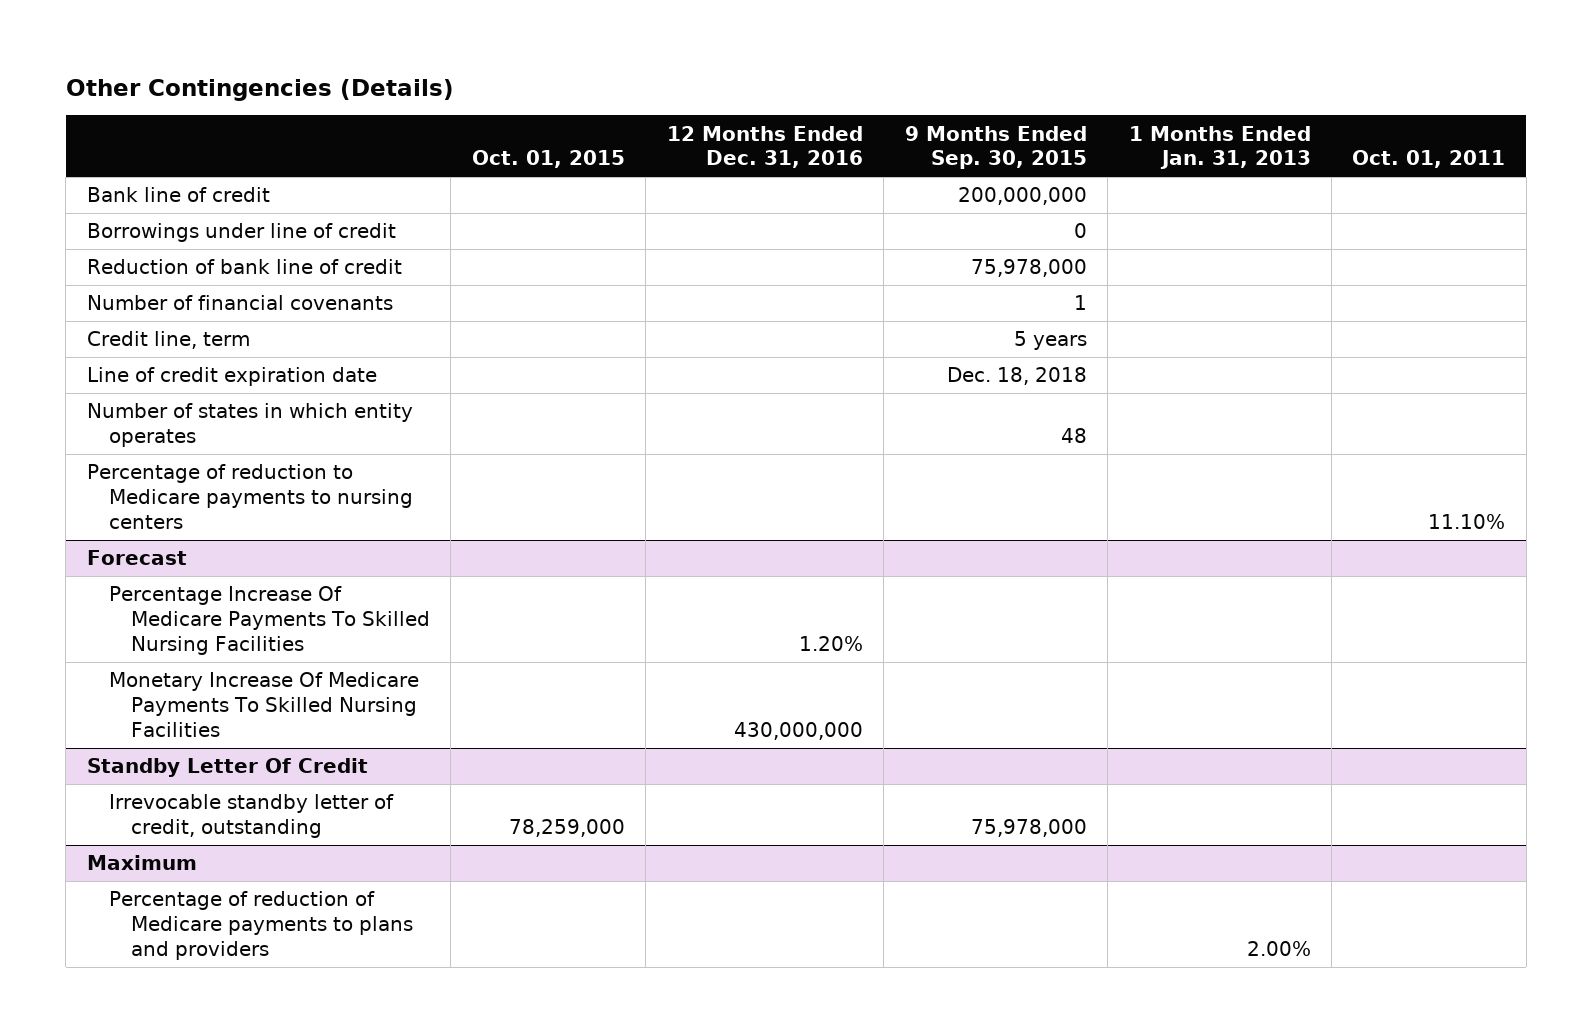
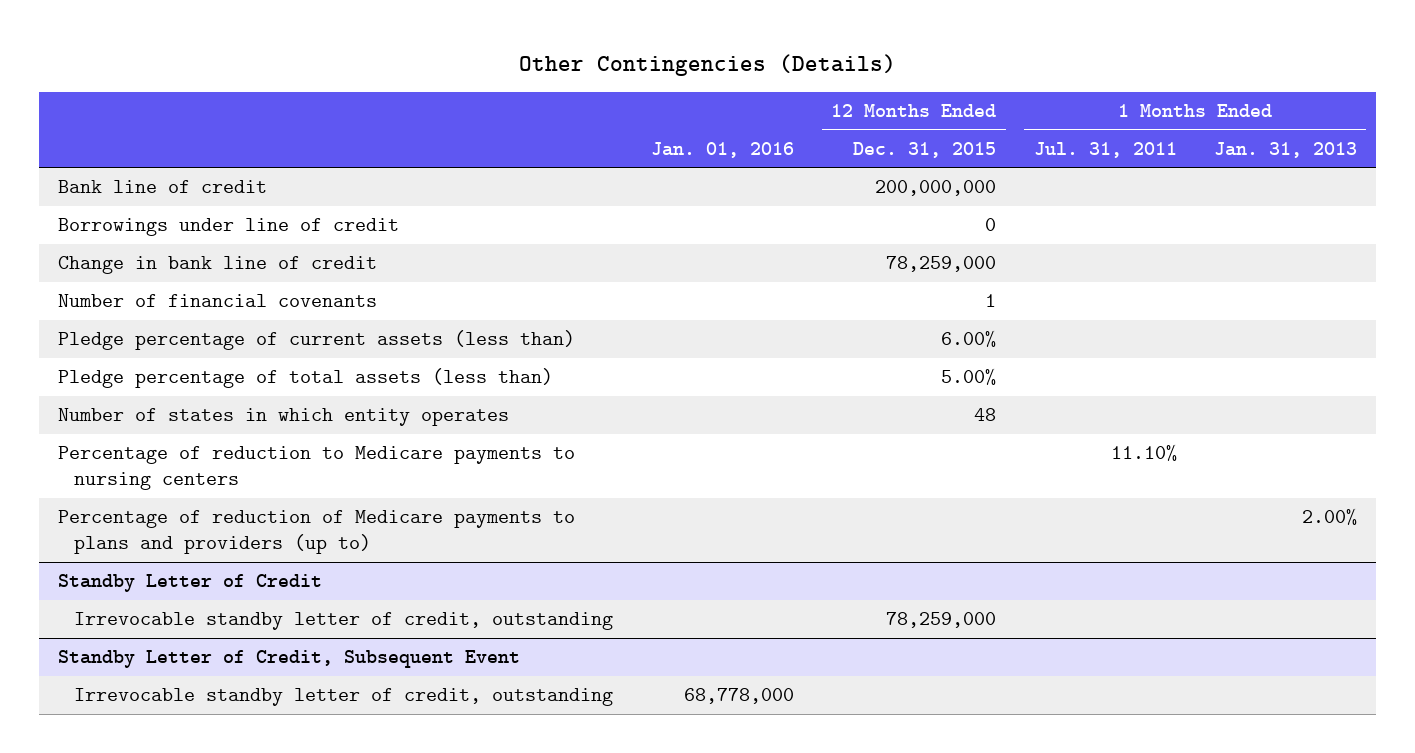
- | Oct. 01, 2015 | 12 Months Ended Dec. 31, 2016 | 9 Months Ended Sep. 30, 2015 | 1 Months Ended Jan. 31, 2013 | Oct. 01, 2011
+ | Jan. 01, 2016 | 12 Months Ended Dec. 31, 2015 | 1 Months Ended Jul. 31, 2011 | 1 Months Ended Jan. 31, 2013
- Reduction of bank line of credit | | | 75,978,000 | |
+ Change in bank line of credit | | 78,259,000 | |
- Credit line, term | | | 5 years | |
- Line of credit expiration date | | | Dec. 18, 2018 | |
+ Pledge percentage of current assets (less than) | | 6.00% | |
+ Pledge percentage of total assets (less than) | | 5.00% | |
- Forecast
- Percentage Increase Of Medicare Payments To Skilled Nursing Facilities | | 1.20% | | |
- Monetary Increase Of Medicare Payments To Skilled Nursing Facilities | | 430,000,000 | | |
- Standby Letter Of Credit
+ Percentage of reduction of Medicare payments to plans and providers (up to) | | | | 2.00%
+ Standby Letter of Credit
- Maximum
- Percentage of reduction of Medicare payments to plans and providers | | | | 2.00% |
+ Standby Letter of Credit, Subsequent Event
+ Irrevocable standby letter of credit, outstanding | 68,778,000 | | |

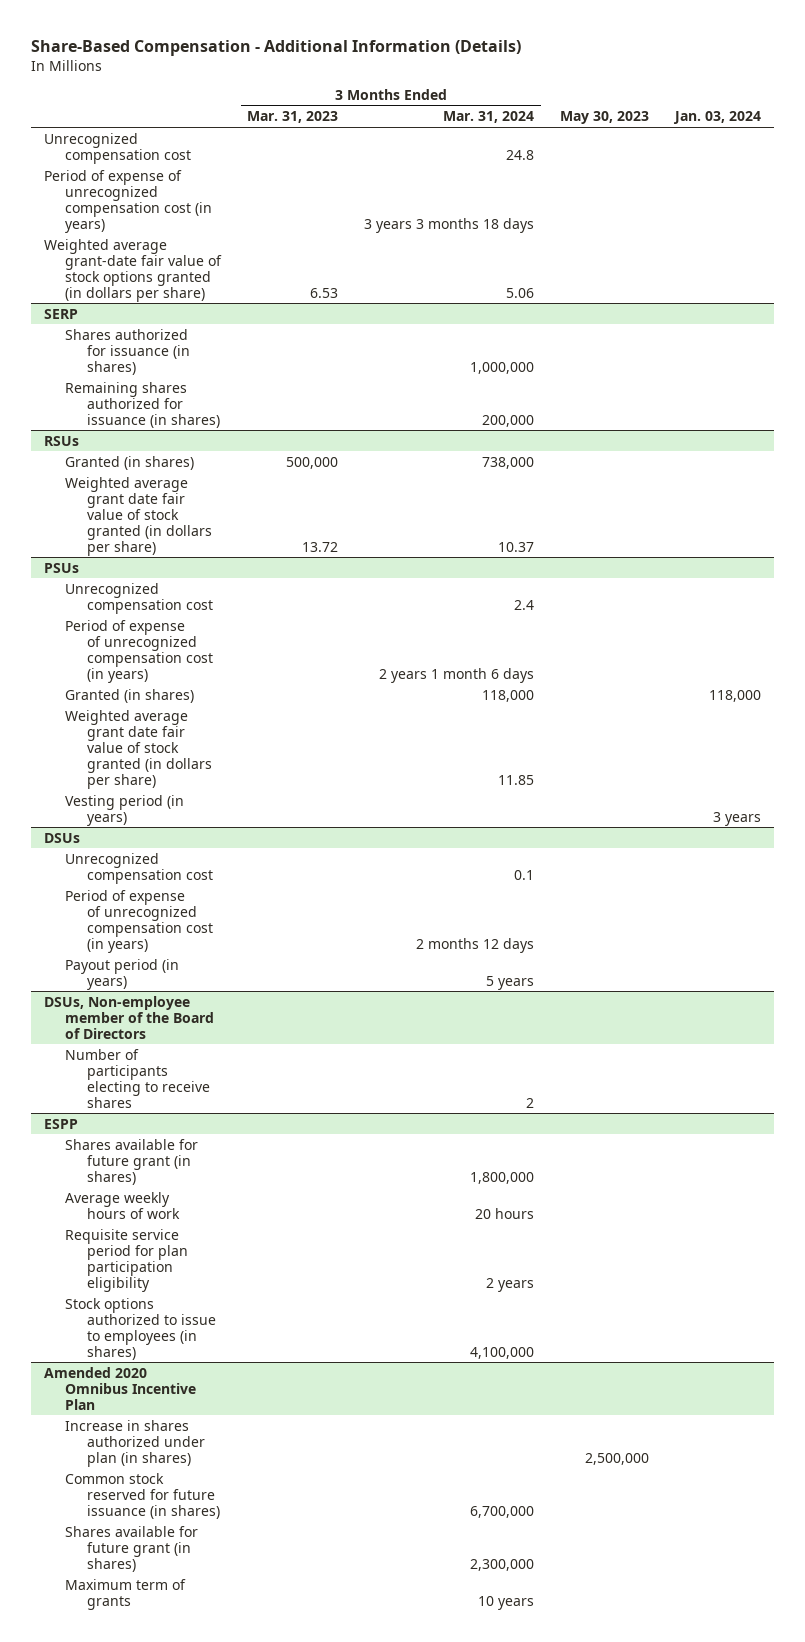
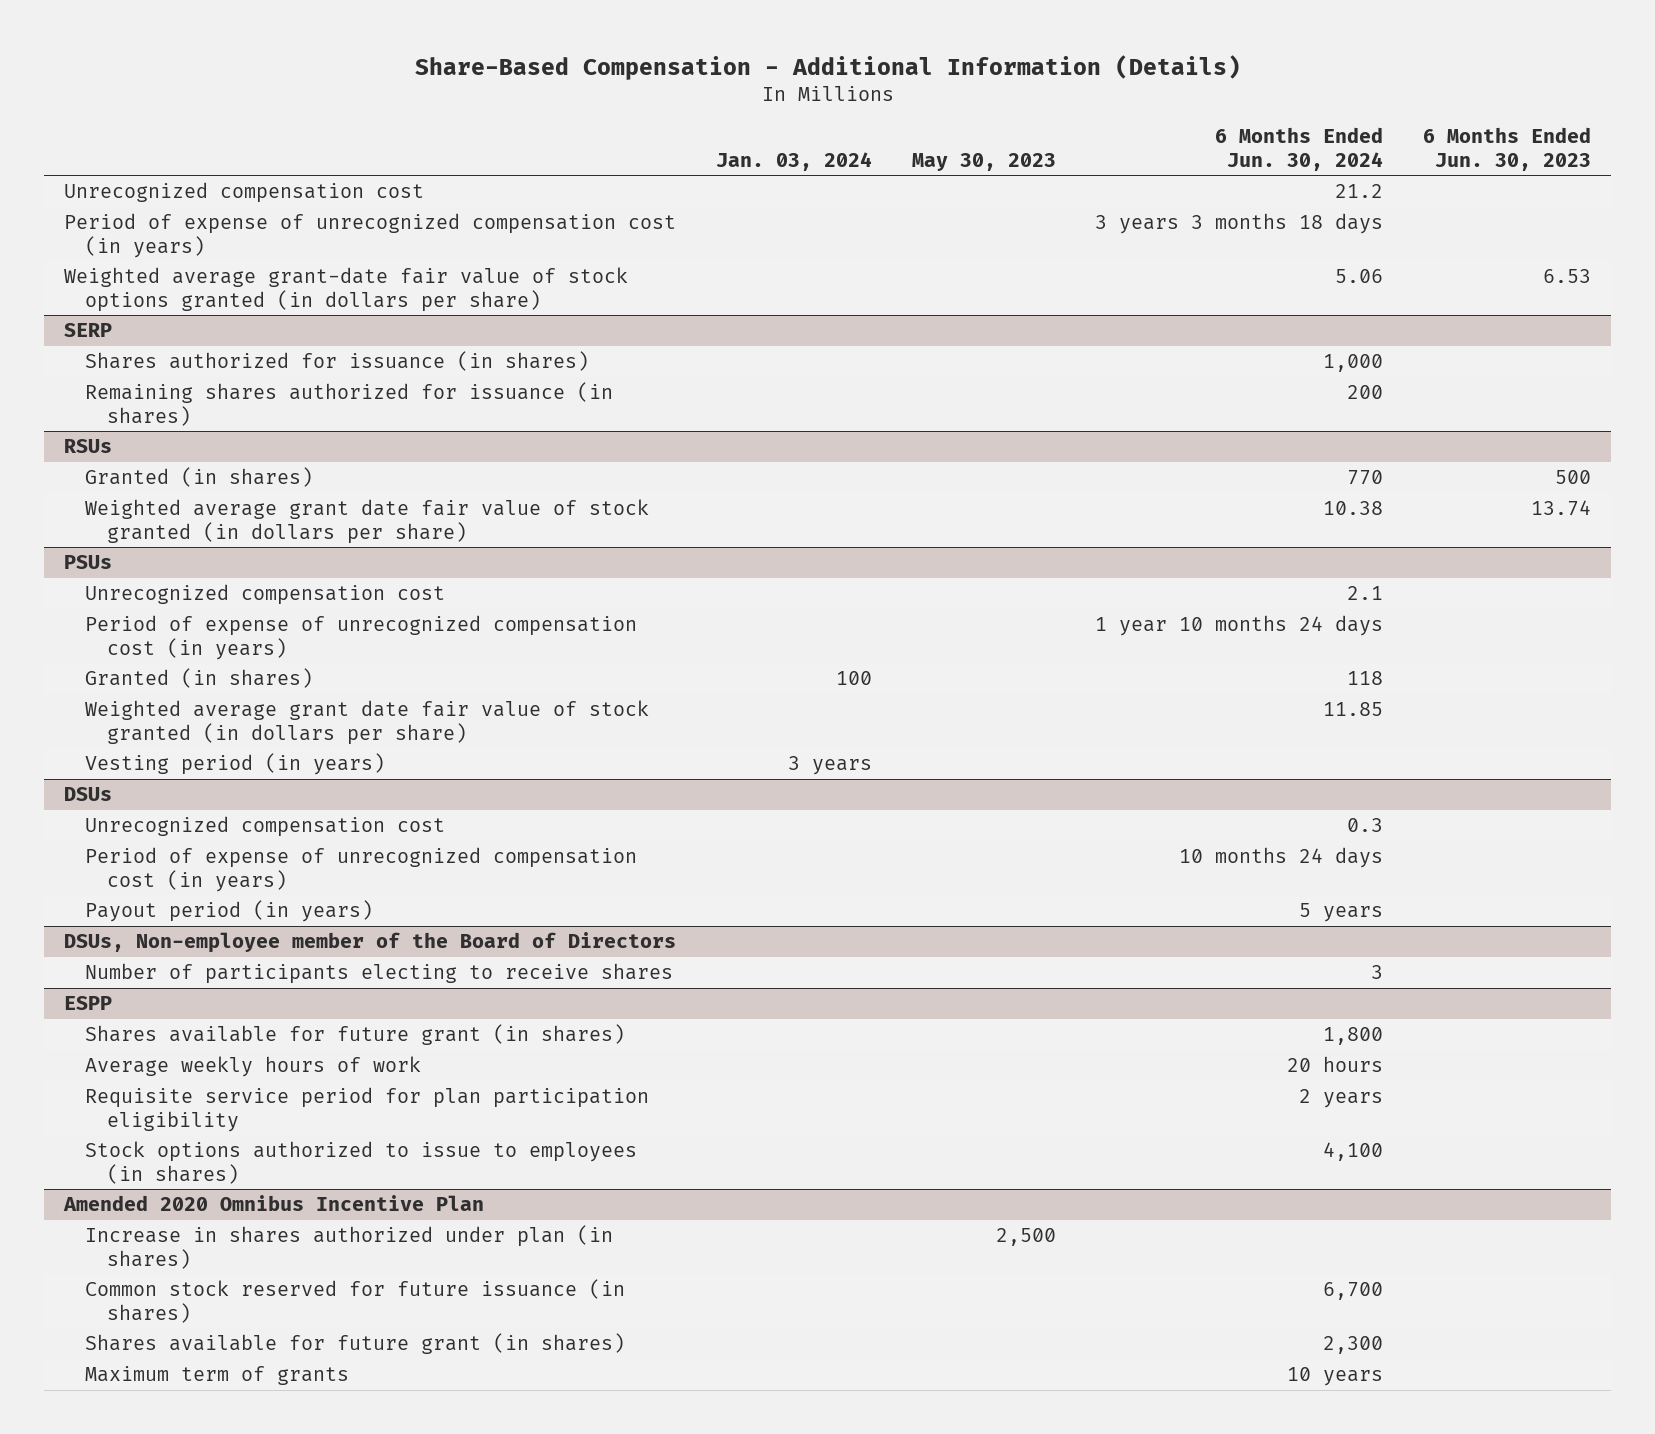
- | 3 Months Ended Mar. 31, 2023 | 3 Months Ended Mar. 31, 2024 | May 30, 2023 | Jan. 03, 2024
+ | Jan. 03, 2024 | May 30, 2023 | 6 Months Ended Jun. 30, 2024 | 6 Months Ended Jun. 30, 2023
@ PSUs
- Granted (in shares) | | 118,000 | | 118,000
+ Granted (in shares) | 100 | | 118 |
@ Amended 2020 Omnibus Incentive Plan
- Increase in shares authorized under plan (in shares) | | | 2,500,000 |
+ Increase in shares authorized under plan (in shares) | | 2,500 | |

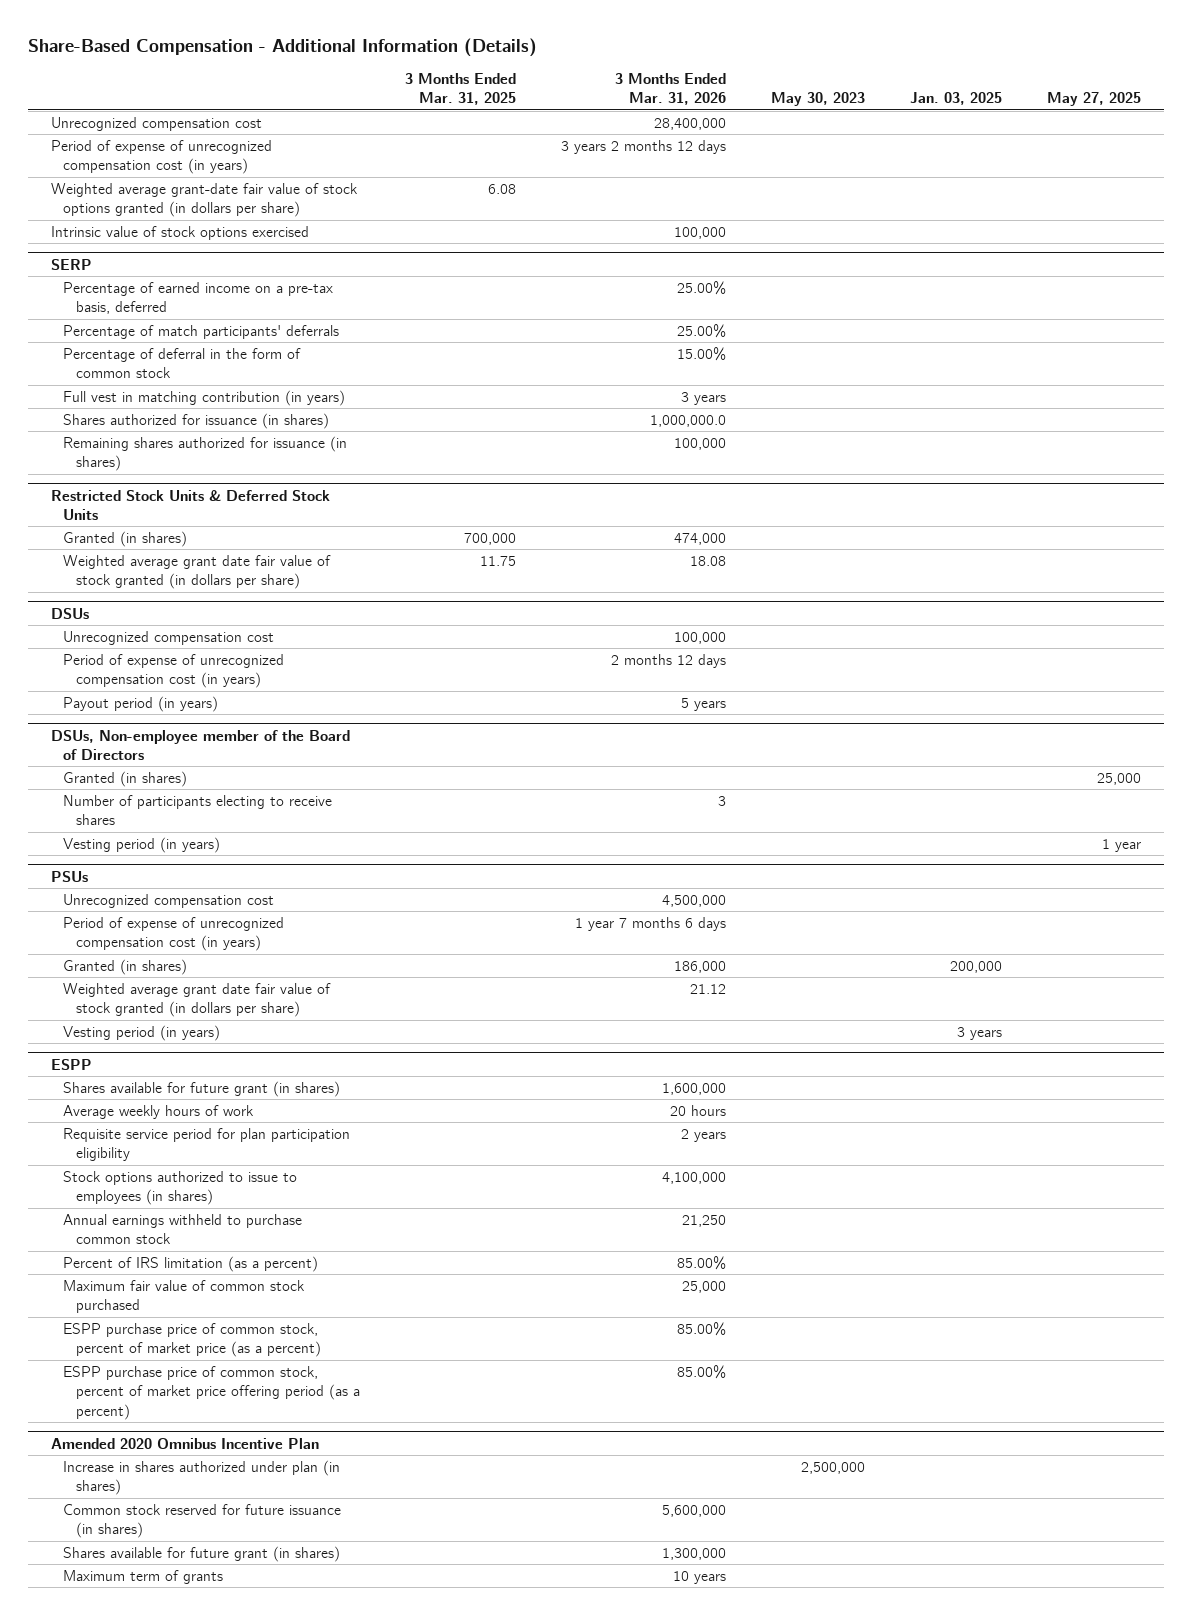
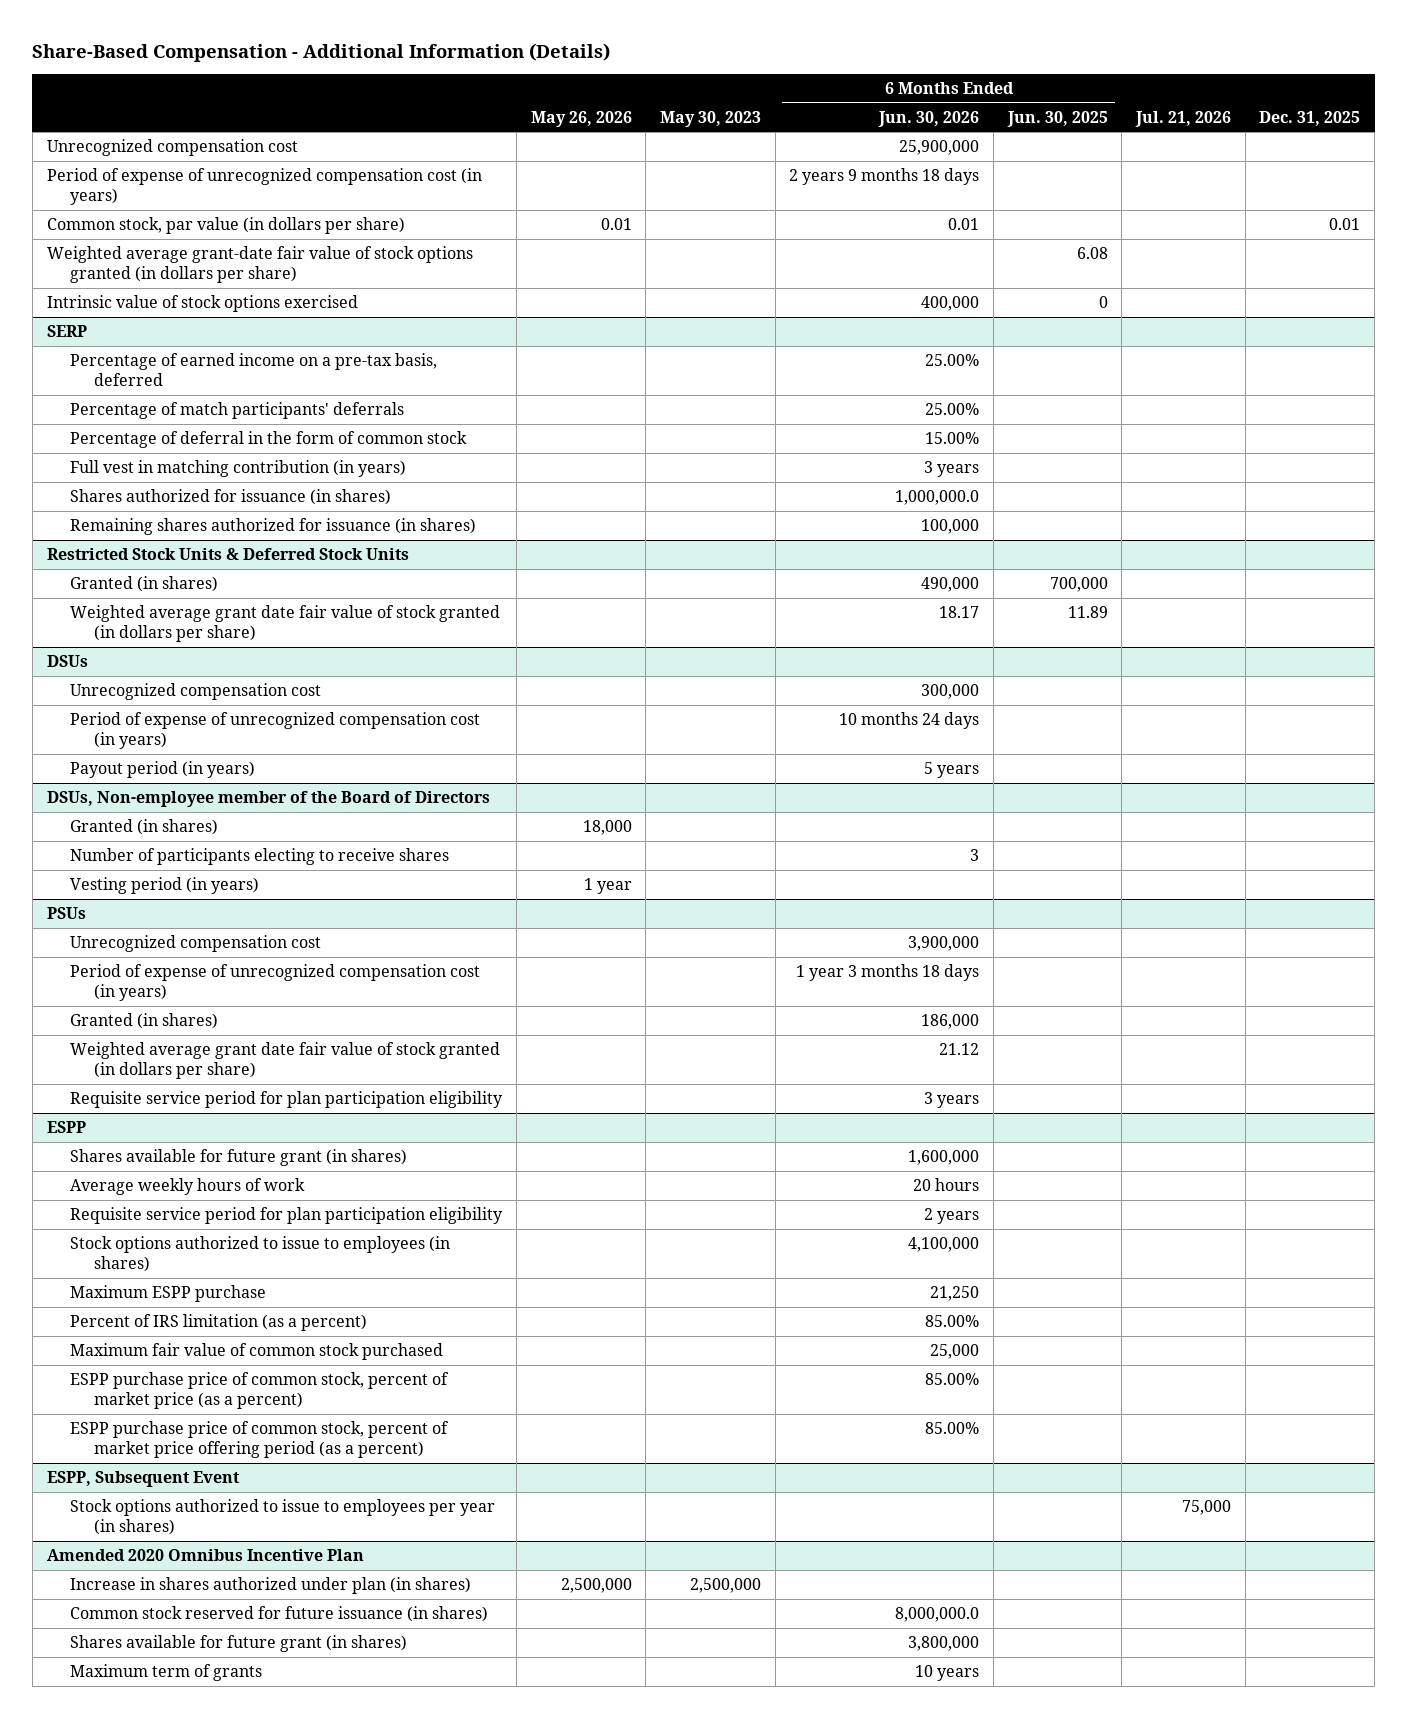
- | 3 Months Ended Mar. 31, 2025 | 3 Months Ended Mar. 31, 2026 | May 30, 2023 | Jan. 03, 2025 | May 27, 2025
+ | May 26, 2026 | May 30, 2023 | 6 Months Ended Jun. 30, 2026 | 6 Months Ended Jun. 30, 2025 | Jul. 21, 2026 | Dec. 31, 2025
+ Common stock, par value (in dollars per share) | 0.01 | | 0.01 | | | 0.01
@ PSUs
- Vesting period (in years) | | | | 3 years |
+ Requisite service period for plan participation eligibility | | | 3 years | | |
@ ESPP
- Annual earnings withheld to purchase common stock | | 21,250 | | |
+ Maximum ESPP purchase | | | 21,250 | | |
+ ESPP, Subsequent Event
+ Stock options authorized to issue to employees per year (in shares) | | | | | 75,000 |

